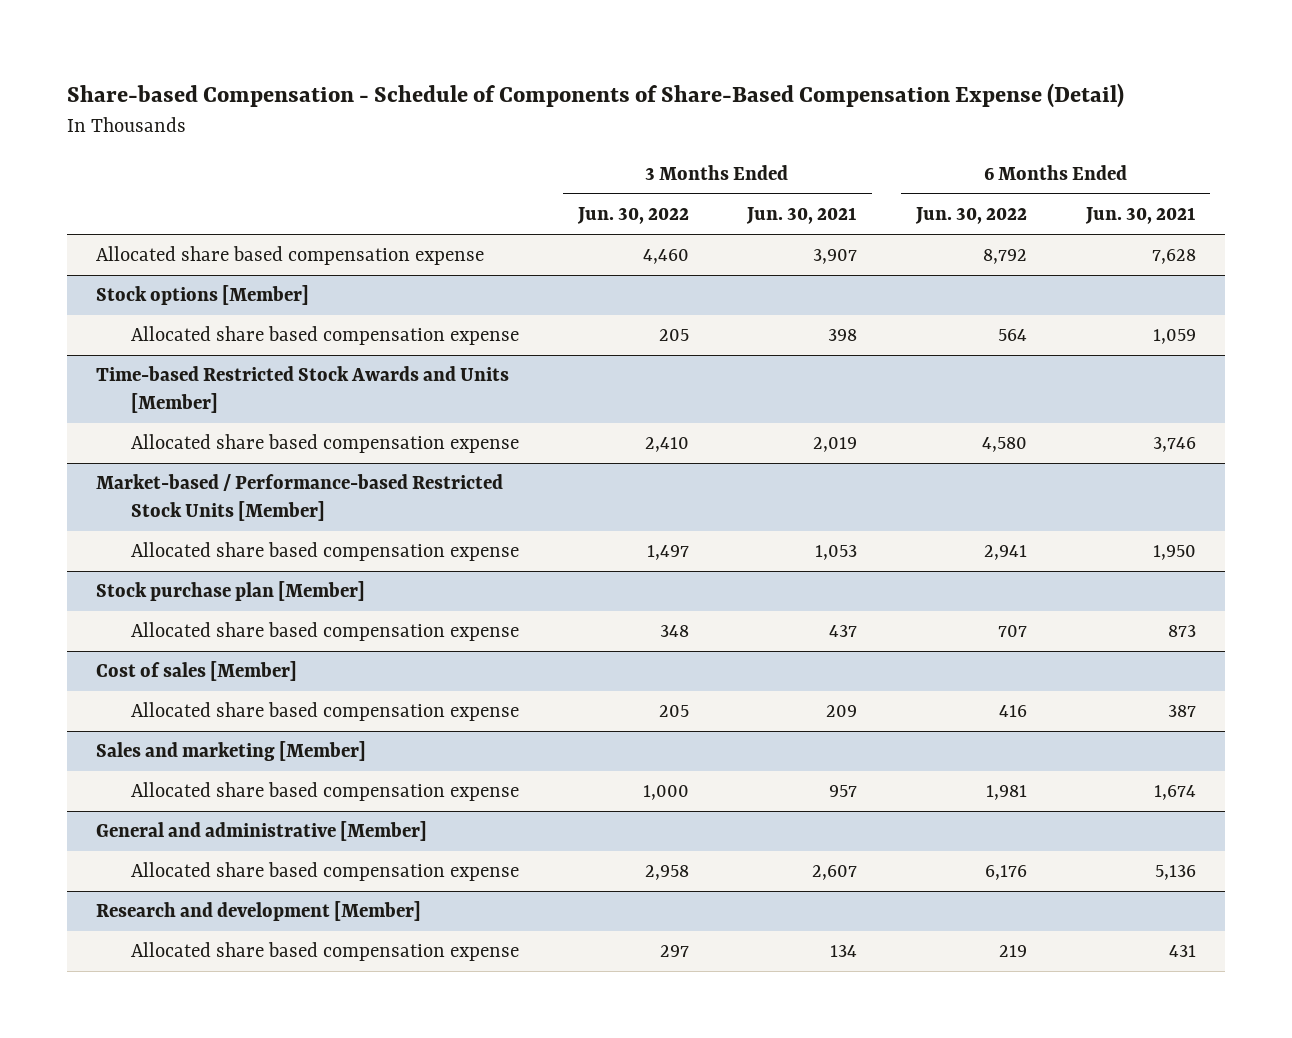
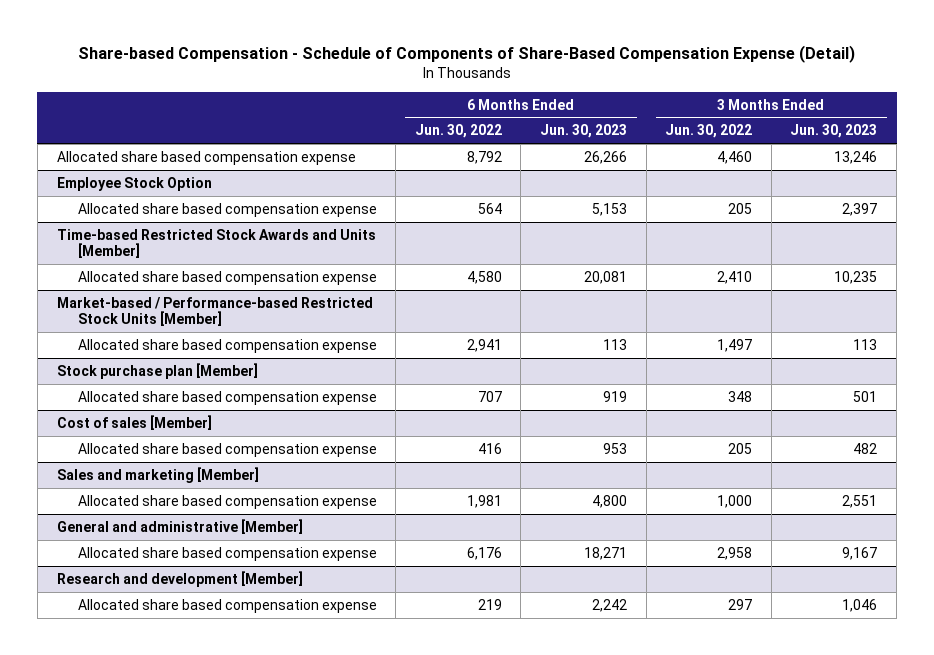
- | 3 Months Ended Jun. 30, 2022 | 3 Months Ended Jun. 30, 2021 | 6 Months Ended Jun. 30, 2022 | 6 Months Ended Jun. 30, 2021
+ | 6 Months Ended Jun. 30, 2022 | 6 Months Ended Jun. 30, 2023 | 3 Months Ended Jun. 30, 2022 | 3 Months Ended Jun. 30, 2023
- Stock options [Member]
+ Employee Stock Option

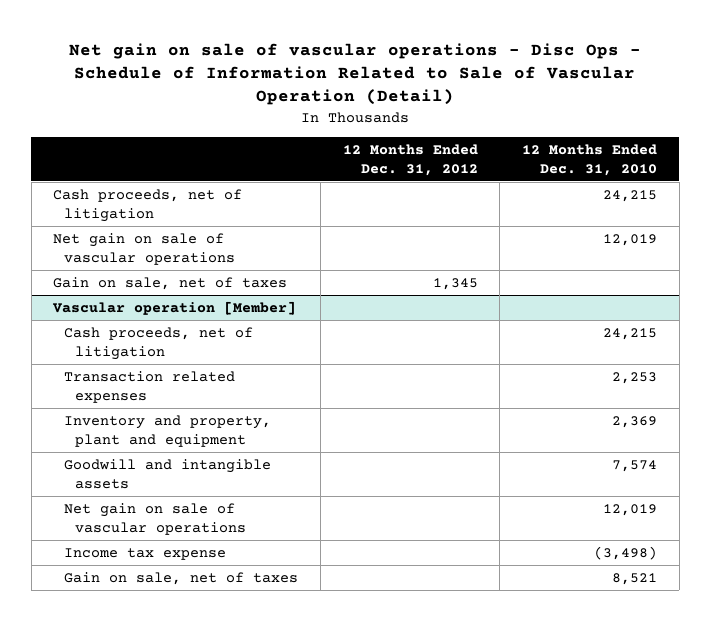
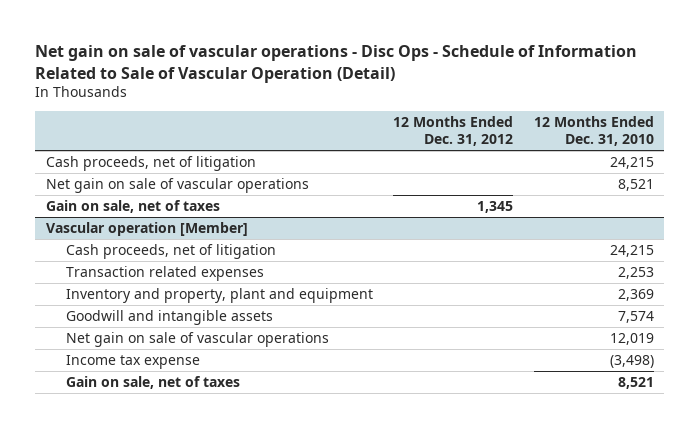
- Net gain on sale of vascular operations | | 12,019
+ Net gain on sale of vascular operations | | 8,521

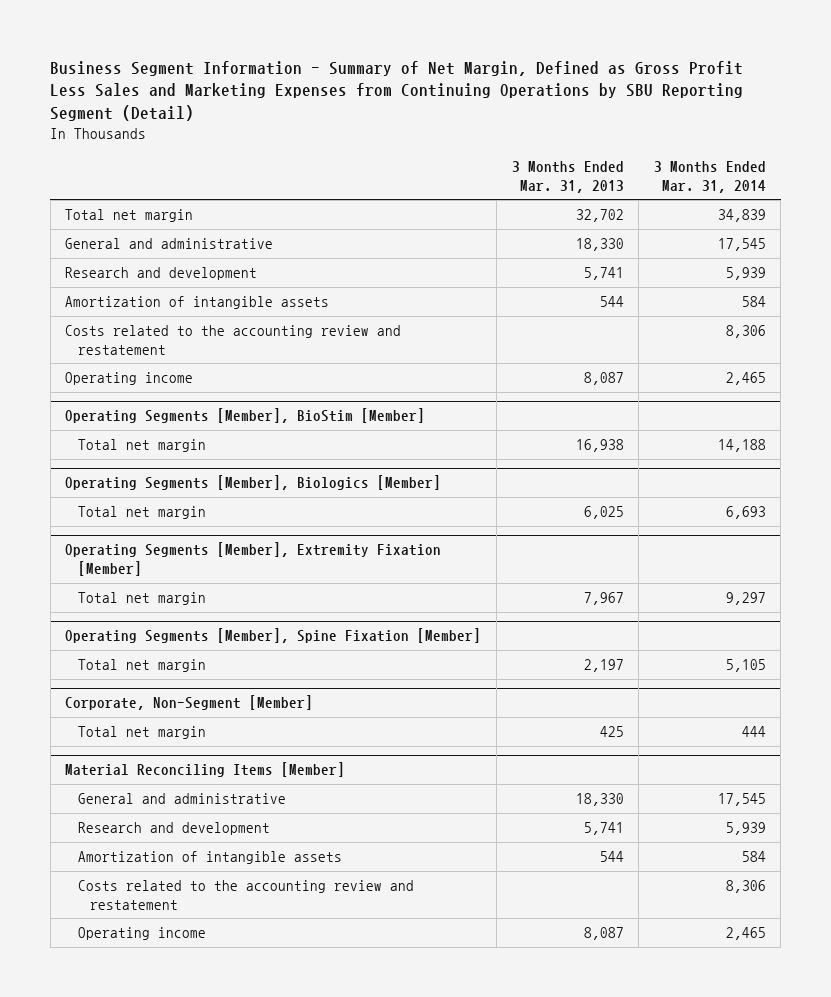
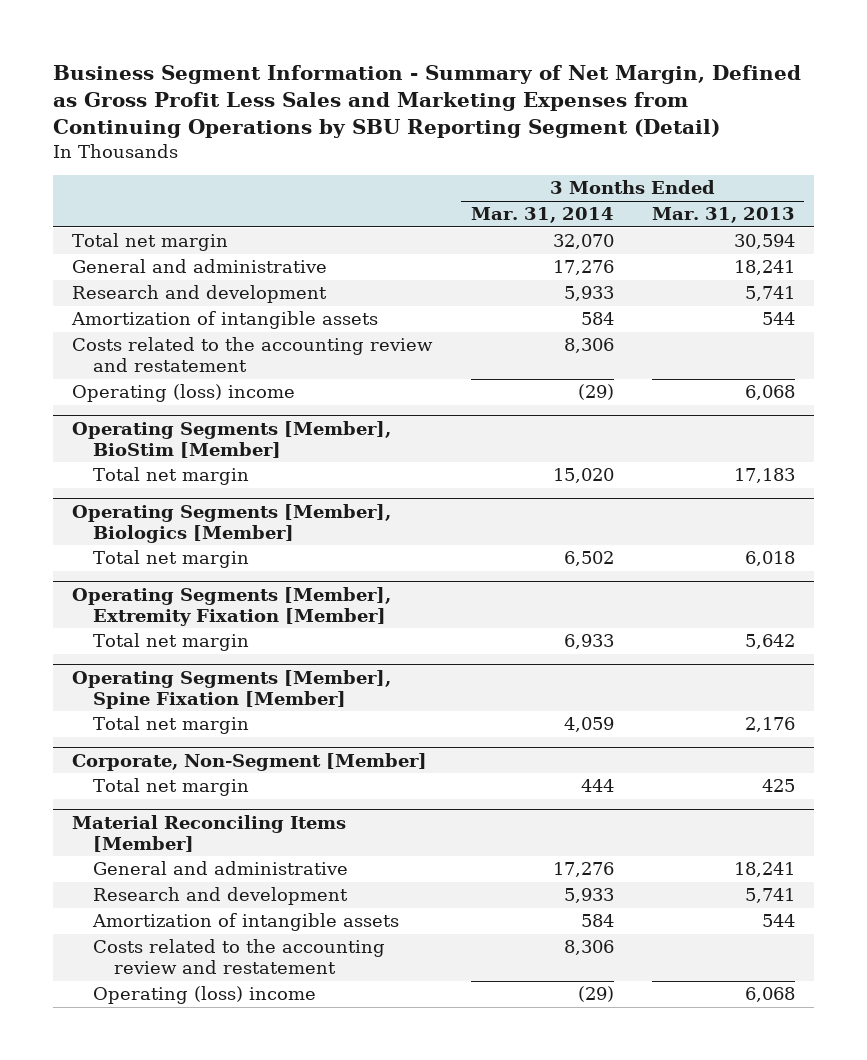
- | 3 Months Ended Mar. 31, 2013 | 3 Months Ended Mar. 31, 2014
+ | 3 Months Ended Mar. 31, 2014 | 3 Months Ended Mar. 31, 2013
- Total net margin | 32,702 | 34,839
- General and administrative | 18,330 | 17,545
- Research and development | 5,741 | 5,939
+ Total net margin | 32,070 | 30,594
+ General and administrative | 17,276 | 18,241
+ Research and development | 5,933 | 5,741
- Operating income | 8,087 | 2,465
+ Operating (loss) income | (29) | 6,068
@ Operating Segments [Member], BioStim [Member]
- Total net margin | 16,938 | 14,188
+ Total net margin | 15,020 | 17,183
@ Operating Segments [Member], Biologics [Member]
- Total net margin | 6,025 | 6,693
+ Total net margin | 6,502 | 6,018
@ Operating Segments [Member], Extremity Fixation [Member]
- Total net margin | 7,967 | 9,297
+ Total net margin | 6,933 | 5,642
@ Operating Segments [Member], Spine Fixation [Member]
- Total net margin | 2,197 | 5,105
+ Total net margin | 4,059 | 2,176
@ Material Reconciling Items [Member]
- General and administrative | 18,330 | 17,545
- Research and development | 5,741 | 5,939
+ General and administrative | 17,276 | 18,241
+ Research and development | 5,933 | 5,741
- Operating income | 8,087 | 2,465
+ Operating (loss) income | (29) | 6,068

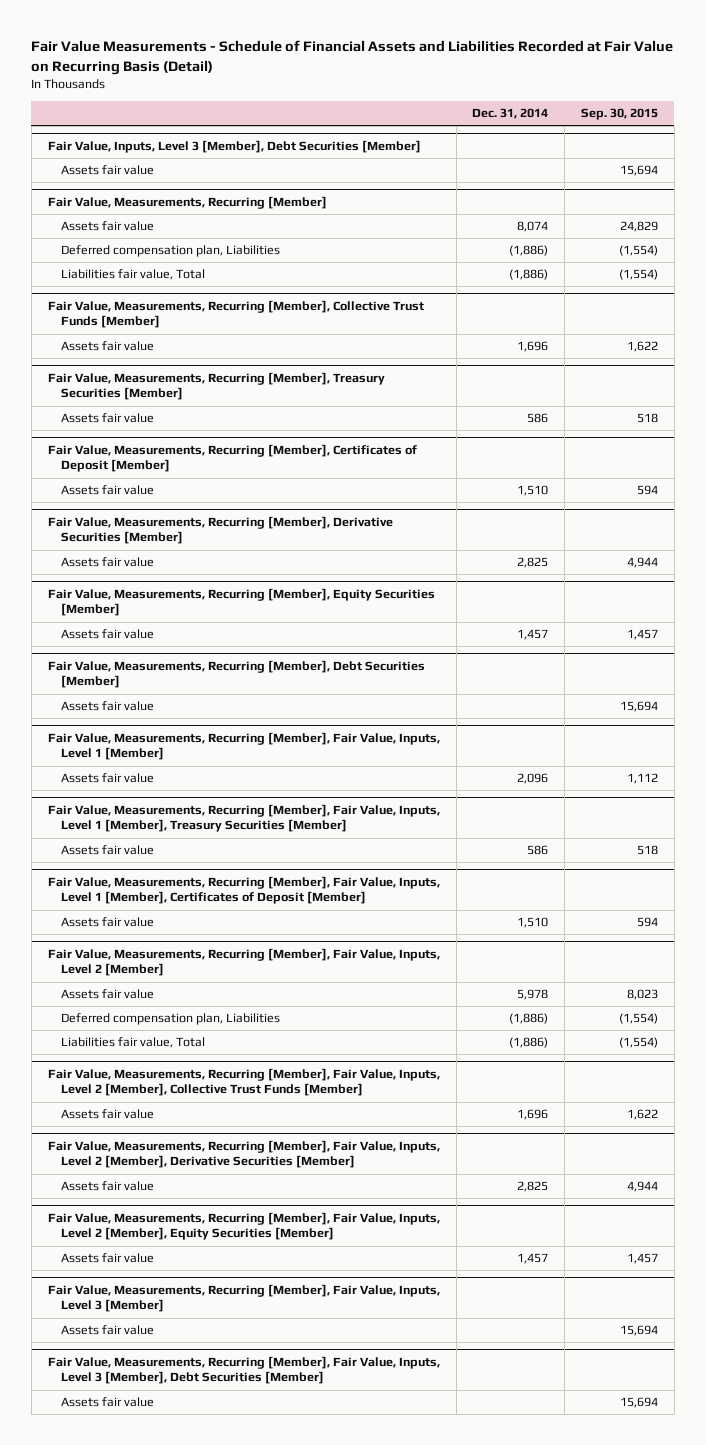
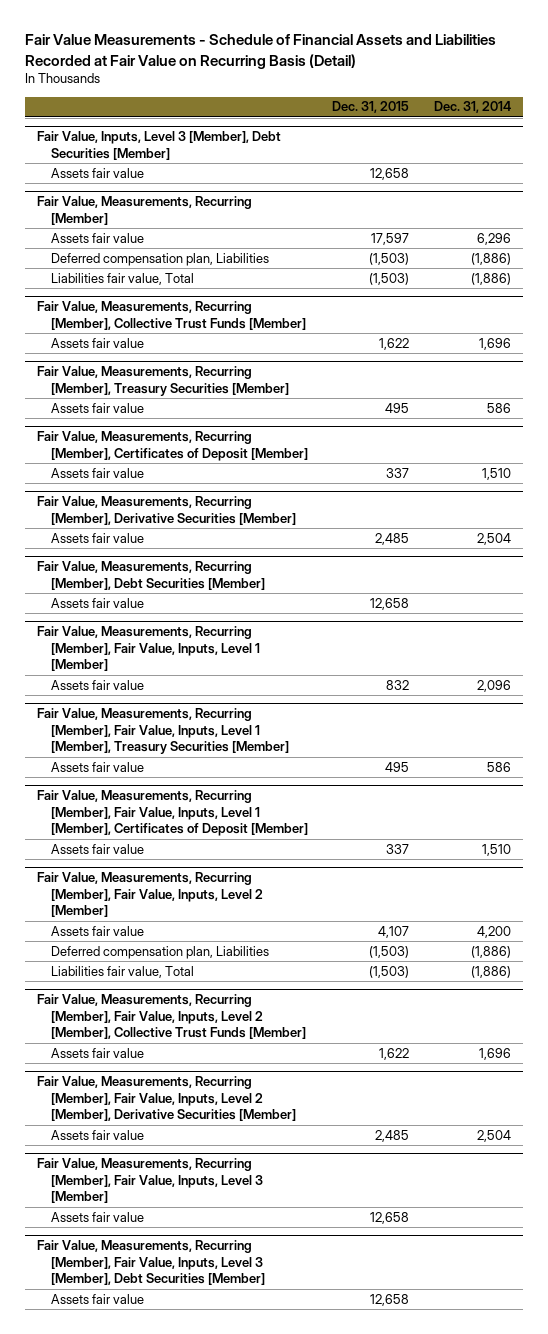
- | Dec. 31, 2014 | Sep. 30, 2015
+ | Dec. 31, 2015 | Dec. 31, 2014
@ Fair Value, Measurements, Recurring [Member]
- Assets fair value | 8,074 | 24,829
+ Assets fair value | 17,597 | 6,296
@ Fair Value, Measurements, Recurring [Member], Derivative Securities [Member]
- Assets fair value | 2,825 | 4,944
- Fair Value, Measurements, Recurring [Member], Equity Securities [Member]
- Assets fair value | 1,457 | 1,457
@ Fair Value, Measurements, Recurring [Member], Derivative Securities [Member]
+ Assets fair value | 2,485 | 2,504
@ Fair Value, Measurements, Recurring [Member], Fair Value, Inputs, Level 2 [Member]
- Assets fair value | 5,978 | 8,023
+ Assets fair value | 4,107 | 4,200
@ Fair Value, Measurements, Recurring [Member], Fair Value, Inputs, Level 2 [Member], Derivative Securities [Member]
- Assets fair value | 2,825 | 4,944
- Fair Value, Measurements, Recurring [Member], Fair Value, Inputs, Level 2 [Member], Equity Securities [Member]
- Assets fair value | 1,457 | 1,457
@ Fair Value, Measurements, Recurring [Member], Fair Value, Inputs, Level 2 [Member], Derivative Securities [Member]
+ Assets fair value | 2,485 | 2,504

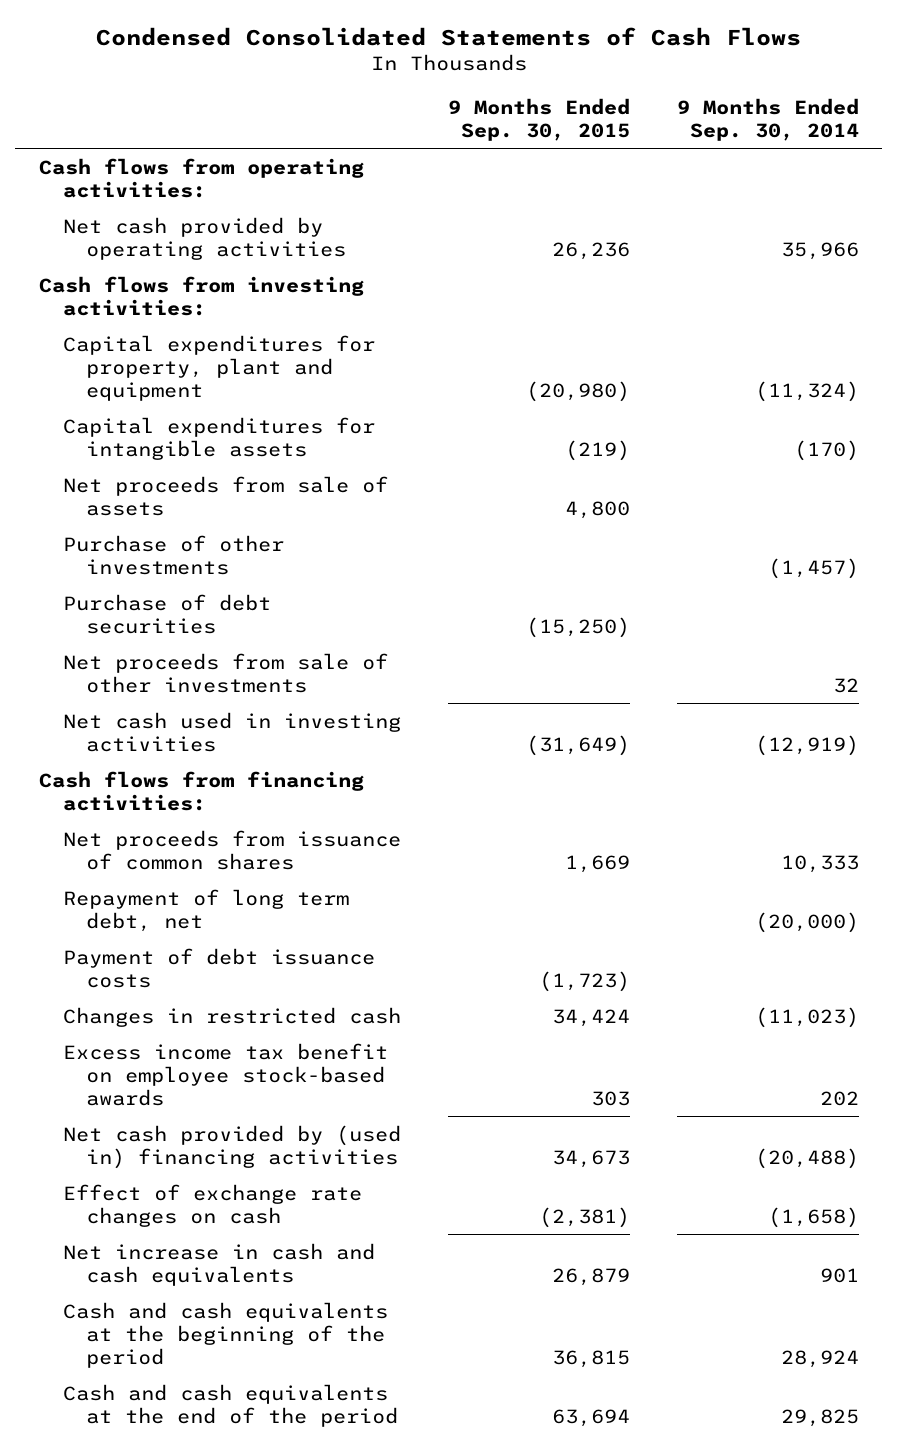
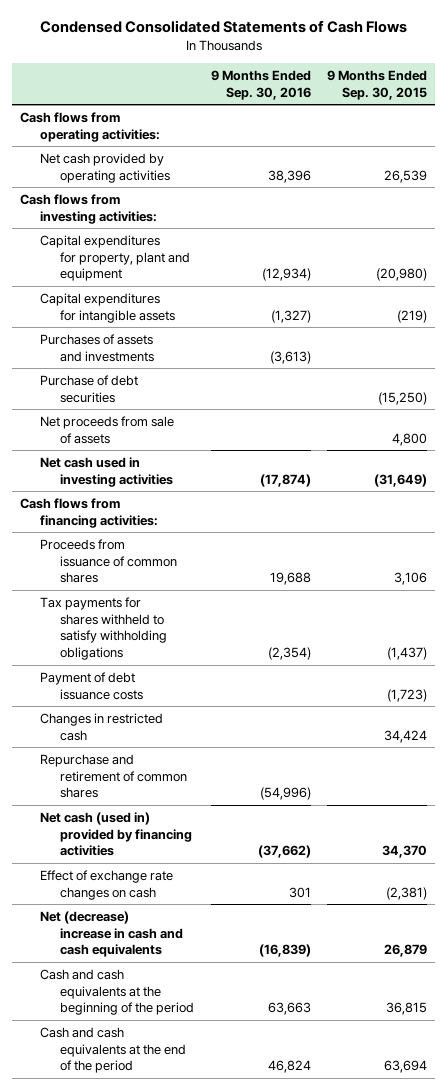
- | 9 Months Ended Sep. 30, 2015 | 9 Months Ended Sep. 30, 2014
+ | 9 Months Ended Sep. 30, 2016 | 9 Months Ended Sep. 30, 2015
- Net cash provided by operating activities | 26,236 | 35,966
+ Net cash provided by operating activities | 38,396 | 26,539
- Purchase of other investments | | (1,457)
+ Purchases of assets and investments | (3,613) |
- Net proceeds from sale of other investments | | 32
moved down: Net proceeds from sale of assets | | 4,800
- Net proceeds from issuance of common shares | 1,669 | 10,333
- Repayment of long term debt, net | | (20,000)
+ Proceeds from issuance of common shares | 19,688 | 3,106
+ Tax payments for shares withheld to satisfy withholding obligations | (2,354) | (1,437)
- Excess income tax benefit on employee stock-based awards | 303 | 202
- Net cash provided by (used in) financing activities | 34,673 | (20,488)
+ Repurchase and retirement of common shares | (54,996) |
+ Net cash (used in) provided by financing activities | (37,662) | 34,370
- Net increase in cash and cash equivalents | 26,879 | 901
+ Net (decrease) increase in cash and cash equivalents | (16,839) | 26,879

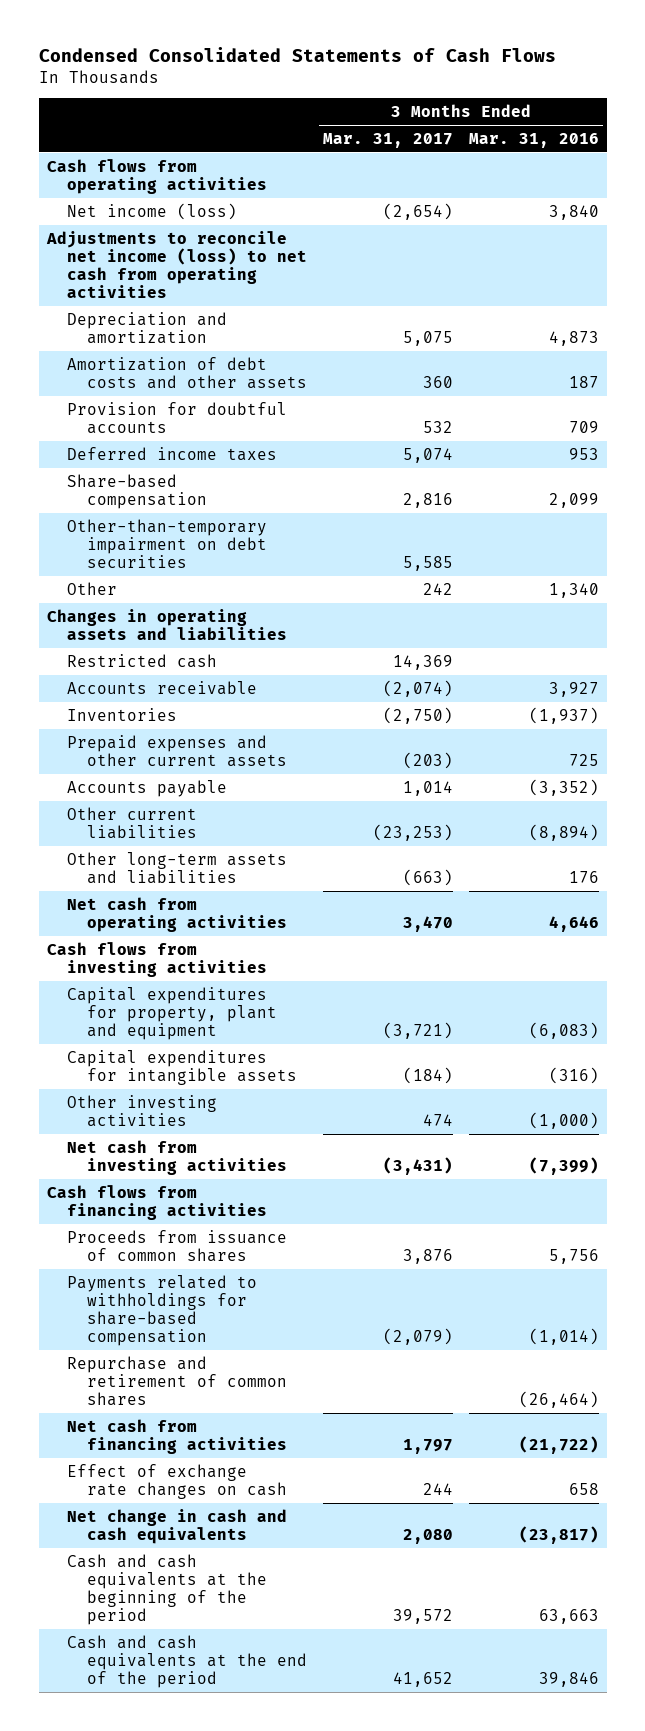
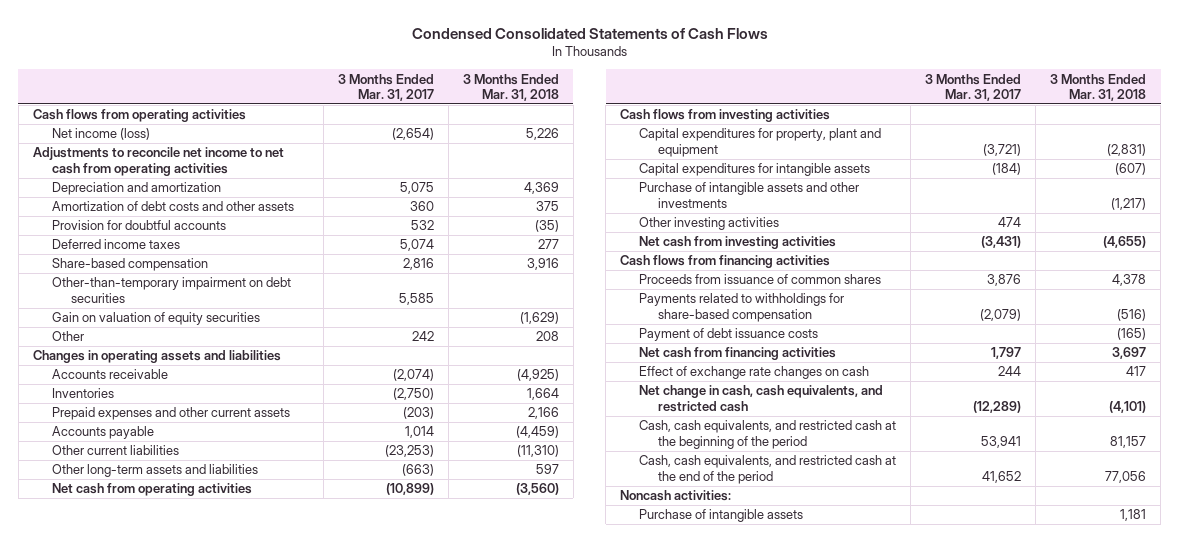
- | 3 Months Ended Mar. 31, 2017 | 3 Months Ended Mar. 31, 2016
+ | 3 Months Ended Mar. 31, 2017 | 3 Months Ended Mar. 31, 2018
- Adjustments to reconcile net income (loss) to net cash from operating activities
+ Adjustments to reconcile net income to net cash from operating activities
+ Gain on valuation of equity securities | | (1,629)
- Restricted cash | 14,369 |
- Net cash from operating activities | 3,470 | 4,646
+ Net cash from operating activities | (10,899) | (3,560)
+ Purchase of intangible assets and other investments | | (1,217)
- Repurchase and retirement of common shares | | (26,464)
+ Payment of debt issuance costs | | (165)
- Net change in cash and cash equivalents | 2,080 | (23,817)
- Cash and cash equivalents at the beginning of the period | 39,572 | 63,663
- Cash and cash equivalents at the end of the period | 41,652 | 39,846
+ Net change in cash, cash equivalents, and restricted cash | (12,289) | (4,101)
+ Cash, cash equivalents, and restricted cash at the beginning of the period | 53,941 | 81,157
+ Cash, cash equivalents, and restricted cash at the end of the period | 41,652 | 77,056
+ Noncash activities:
+ Purchase of intangible assets | | 1,181

